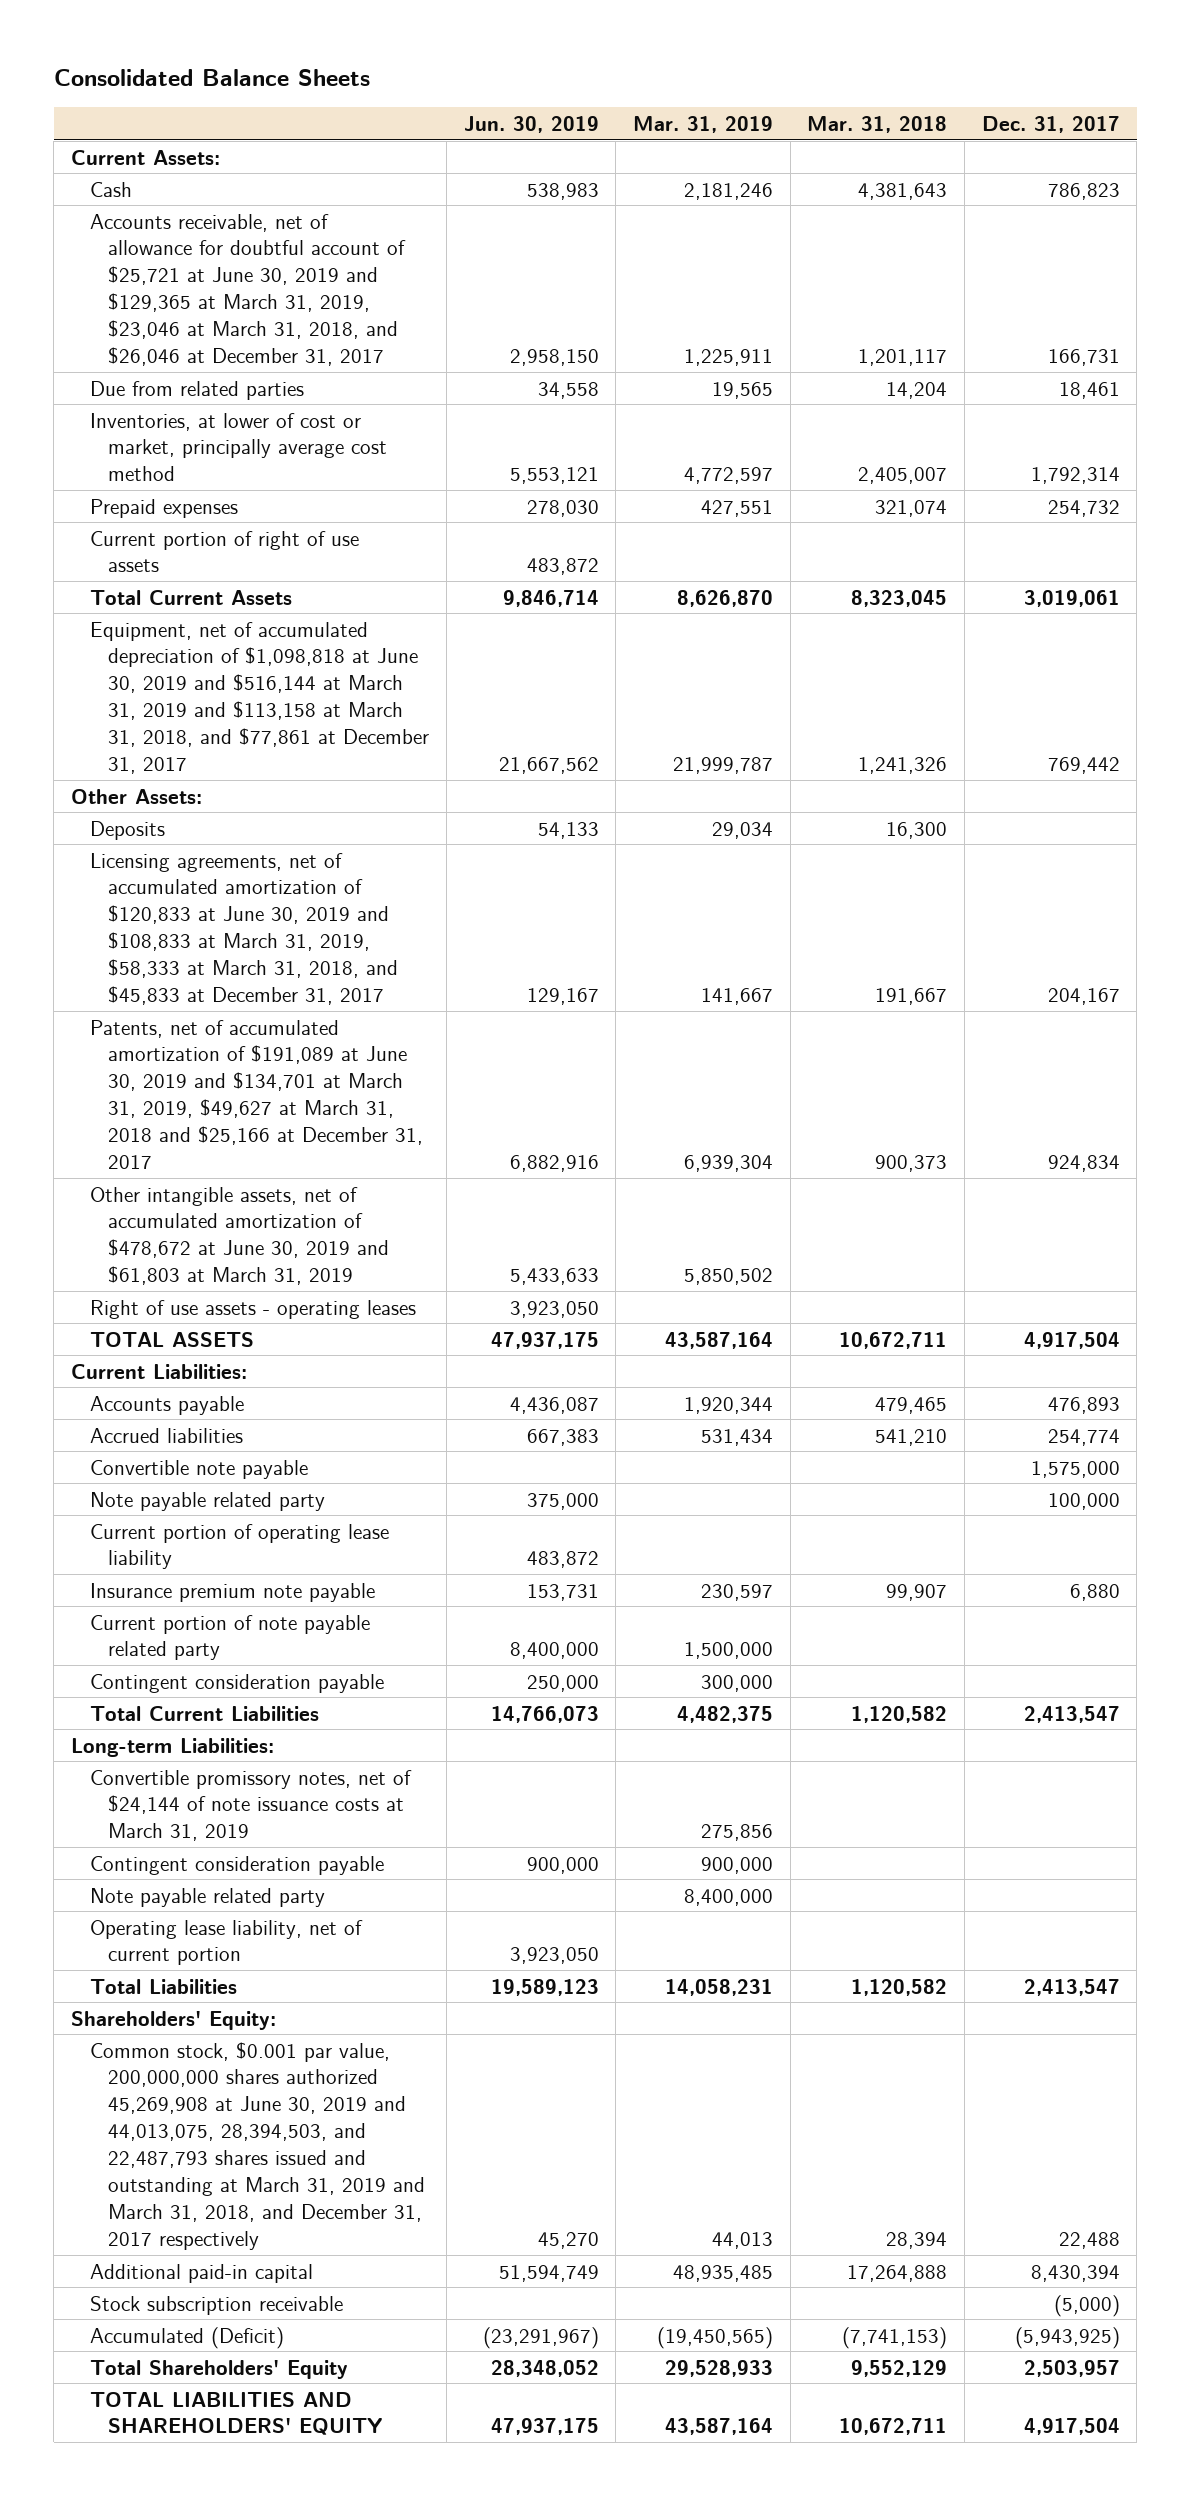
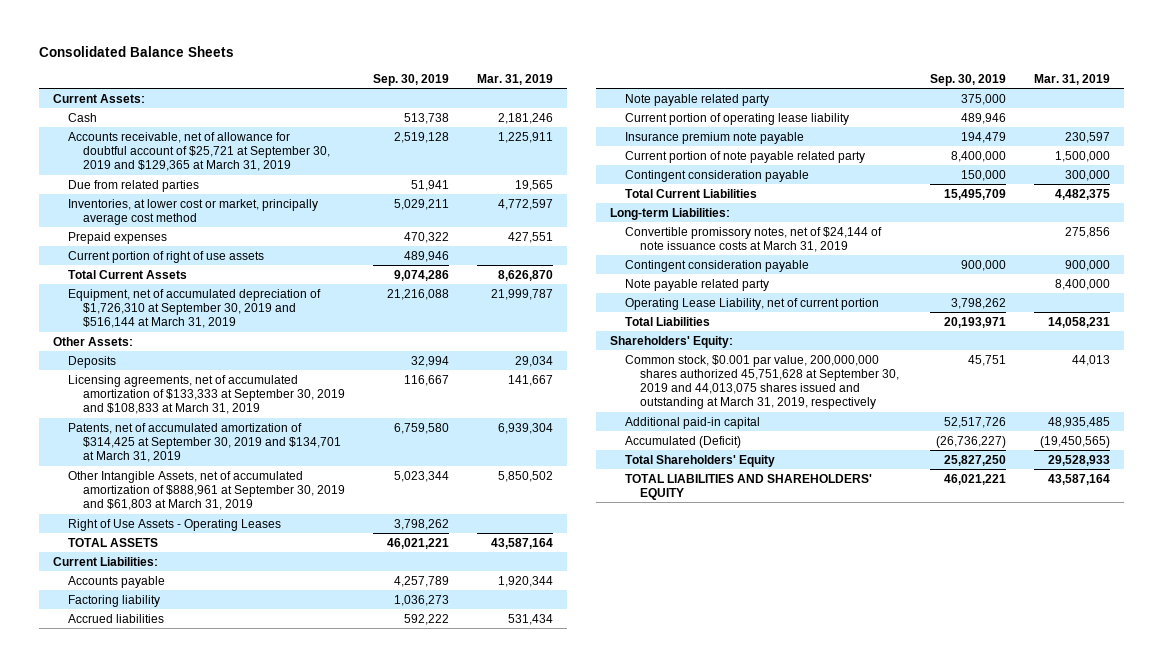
- | Jun. 30, 2019 | Mar. 31, 2019 | Mar. 31, 2018 | Dec. 31, 2017
+ | Sep. 30, 2019 | Mar. 31, 2019
- Accounts receivable, net of allowance for doubtful account of $25,721 at June 30, 2019 and $129,365 at March 31, 2019, $23,046 at March 31, 2018, and $26,046 at December 31, 2017 | 2,958,150 | 1,225,911 | 1,201,117 | 166,731
+ Accounts receivable, net of allowance for doubtful account of $25,721 at September 30, 2019 and $129,365 at March 31, 2019 | 2,519,128 | 1,225,911
- Inventories, at lower of cost or market, principally average cost method | 5,553,121 | 4,772,597 | 2,405,007 | 1,792,314
+ Inventories, at lower cost or market, principally average cost method | 5,029,211 | 4,772,597
- Equipment, net of accumulated depreciation of $1,098,818 at June 30, 2019 and $516,144 at March 31, 2019 and $113,158 at March 31, 2018, and $77,861 at December 31, 2017 | 21,667,562 | 21,999,787 | 1,241,326 | 769,442
+ Equipment, net of accumulated depreciation of $1,726,310 at September 30, 2019 and $516,144 at March 31, 2019 | 21,216,088 | 21,999,787
- Licensing agreements, net of accumulated amortization of $120,833 at June 30, 2019 and $108,833 at March 31, 2019, $58,333 at March 31, 2018, and $45,833 at December 31, 2017 | 129,167 | 141,667 | 191,667 | 204,167
- Patents, net of accumulated amortization of $191,089 at June 30, 2019 and $134,701 at March 31, 2019, $49,627 at March 31, 2018 and $25,166 at December 31, 2017 | 6,882,916 | 6,939,304 | 900,373 | 924,834
- Other intangible assets, net of accumulated amortization of $478,672 at June 30, 2019 and $61,803 at March 31, 2019 | 5,433,633 | 5,850,502 | |
- Right of use assets - operating leases | 3,923,050 | | |
+ Licensing agreements, net of accumulated amortization of $133,333 at September 30, 2019 and $108,833 at March 31, 2019 | 116,667 | 141,667
+ Patents, net of accumulated amortization of $314,425 at September 30, 2019 and $134,701 at March 31, 2019 | 6,759,580 | 6,939,304
+ Other Intangible Assets, net of accumulated amortization of $888,961 at September 30, 2019 and $61,803 at March 31, 2019 | 5,023,344 | 5,850,502
+ Right of Use Assets - Operating Leases | 3,798,262 |
+ Factoring liability | 1,036,273 |
- Convertible note payable | | | | 1,575,000
- Operating lease liability, net of current portion | 3,923,050 | | |
+ Operating Lease Liability, net of current portion | 3,798,262 |
- Common stock, $0.001 par value, 200,000,000 shares authorized 45,269,908 at June 30, 2019 and 44,013,075, 28,394,503, and 22,487,793 shares issued and outstanding at March 31, 2019 and March 31, 2018, and December 31, 2017 respectively | 45,270 | 44,013 | 28,394 | 22,488
+ Common stock, $0.001 par value, 200,000,000 shares authorized 45,751,628 at September 30, 2019 and 44,013,075 shares issued and outstanding at March 31, 2019, respectively | 45,751 | 44,013
- Stock subscription receivable | | | | (5,000)

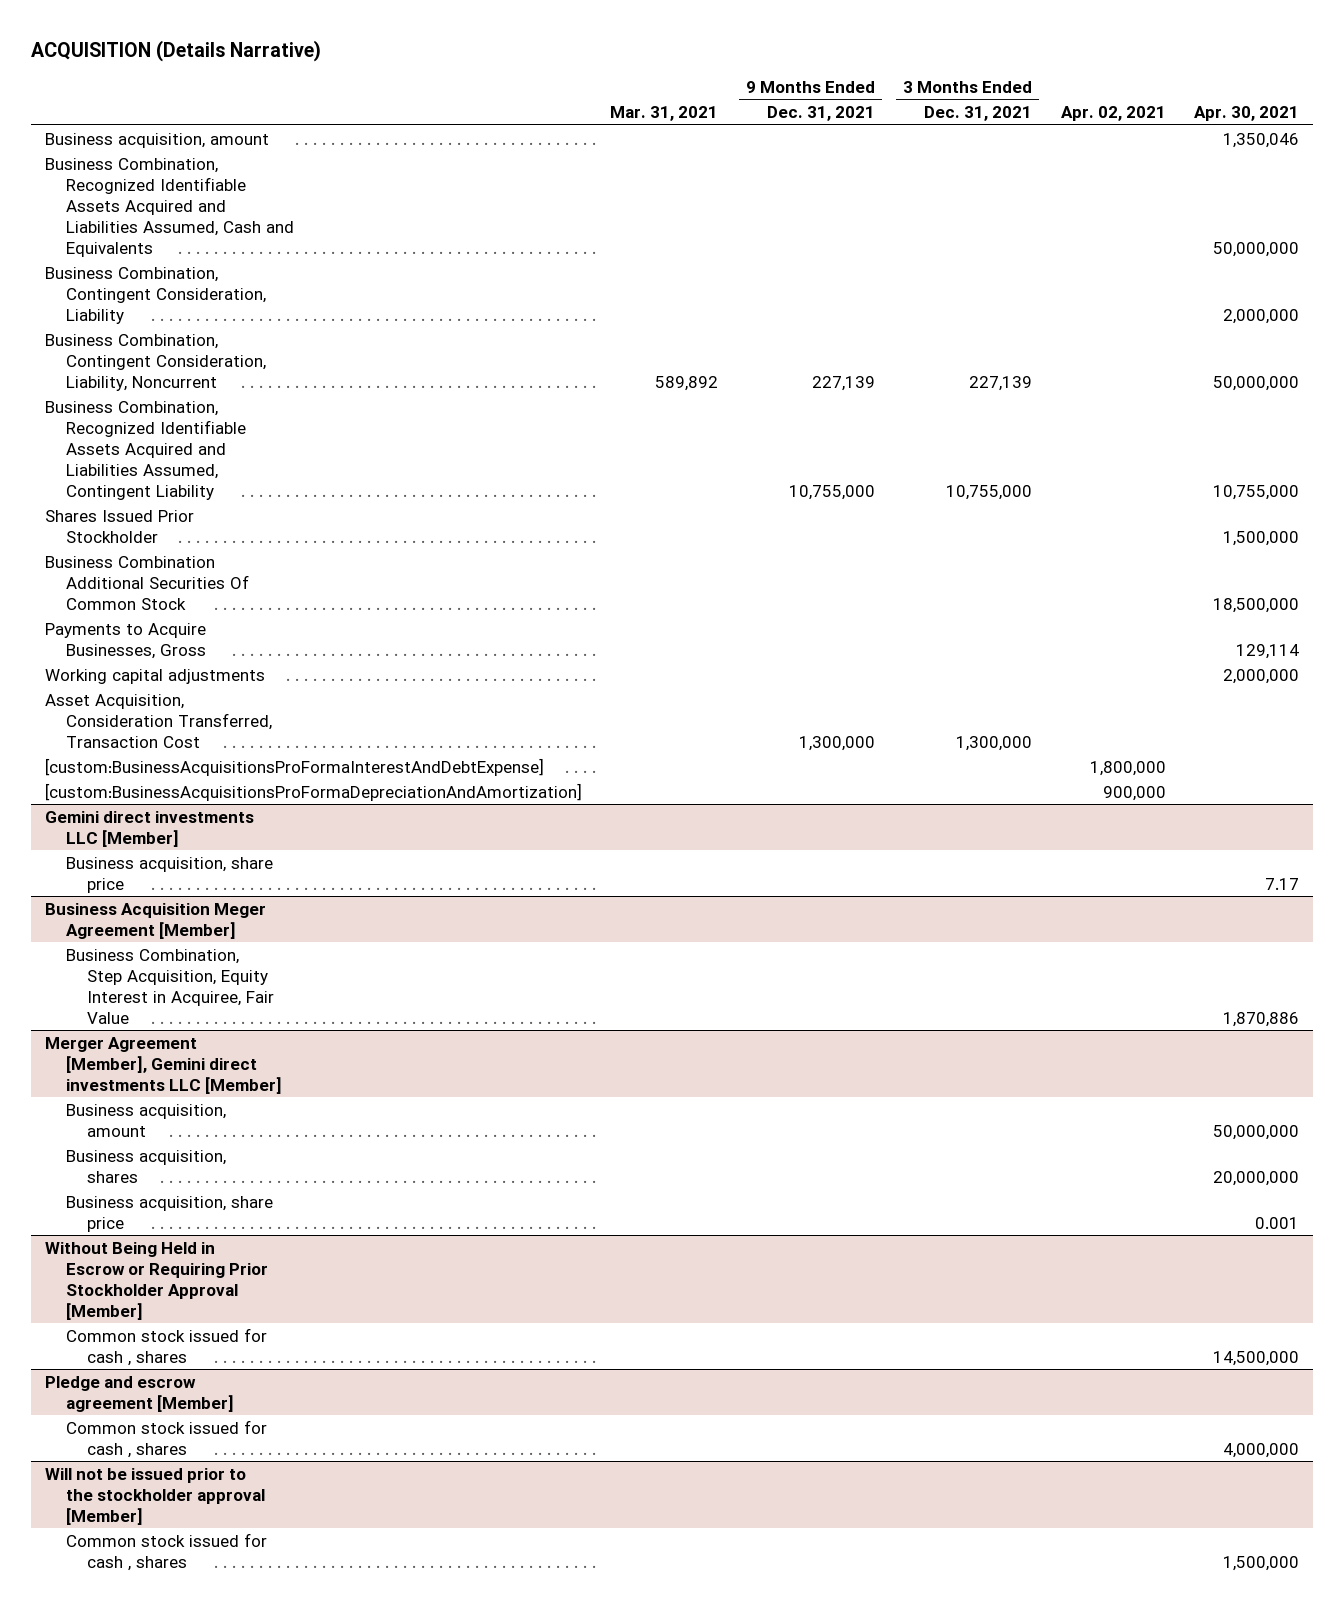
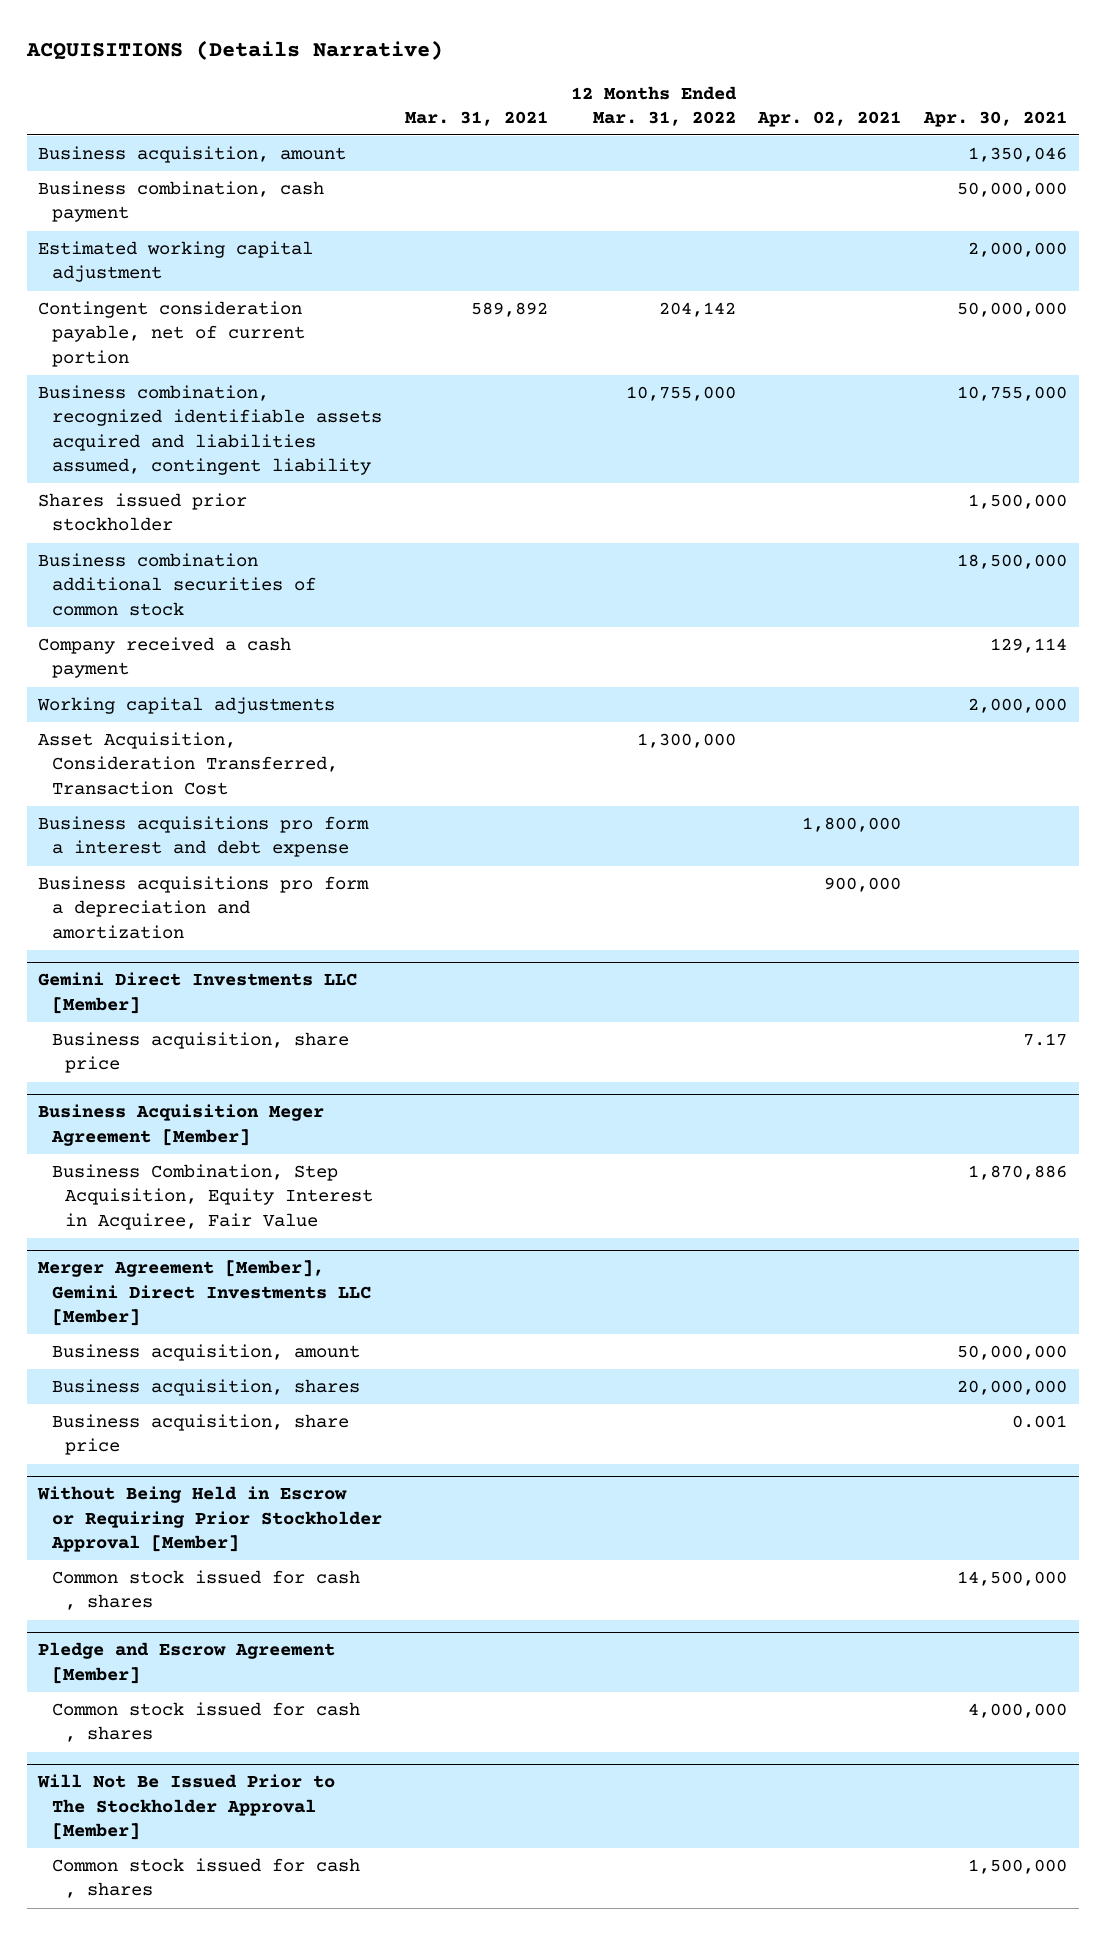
- ACQUISITION (Details Narrative)
+ ACQUISITIONS (Details Narrative)
- | Mar. 31, 2021 | 9 Months Ended Dec. 31, 2021 | 3 Months Ended Dec. 31, 2021 | Apr. 02, 2021 | Apr. 30, 2021
+ | Mar. 31, 2021 | 12 Months Ended Mar. 31, 2022 | Apr. 02, 2021 | Apr. 30, 2021
- Business Combination, Recognized Identifiable Assets Acquired and Liabilities Assumed, Cash and Equivalents | | | | | 50,000,000
- Business Combination, Contingent Consideration, Liability | | | | | 2,000,000
- Business Combination, Contingent Consideration, Liability, Noncurrent | 589,892 | 227,139 | 227,139 | | 50,000,000
- Business Combination, Recognized Identifiable Assets Acquired and Liabilities Assumed, Contingent Liability | | 10,755,000 | 10,755,000 | | 10,755,000
- Shares Issued Prior Stockholder | | | | | 1,500,000
- Business Combination Additional Securities Of Common Stock | | | | | 18,500,000
- Payments to Acquire Businesses, Gross | | | | | 129,114
+ Business combination, cash payment | | | | 50,000,000
+ Estimated working capital adjustment | | | | 2,000,000
+ Contingent consideration payable, net of current portion | 589,892 | 204,142 | | 50,000,000
+ Business combination, recognized identifiable assets acquired and liabilities assumed, contingent liability | | 10,755,000 | | 10,755,000
+ Shares issued prior stockholder | | | | 1,500,000
+ Business combination additional securities of common stock | | | | 18,500,000
+ Company received a cash payment | | | | 129,114
- [custom:BusinessAcquisitionsProFormaInterestAndDebtExpense] | | | | 1,800,000 |
- [custom:BusinessAcquisitionsProFormaDepreciationAndAmortization] | | | | 900,000 |
- Gemini direct investments LLC [Member]
+ Business acquisitions pro form a interest and debt expense | | | 1,800,000 |
+ Business acquisitions pro form a depreciation and amortization | | | 900,000 |
+ Gemini Direct Investments LLC [Member]
- Merger Agreement [Member], Gemini direct investments LLC [Member]
+ Merger Agreement [Member], Gemini Direct Investments LLC [Member]
- Pledge and escrow agreement [Member]
+ Pledge and Escrow Agreement [Member]
- Will not be issued prior to the stockholder approval [Member]
+ Will Not Be Issued Prior to The Stockholder Approval [Member]

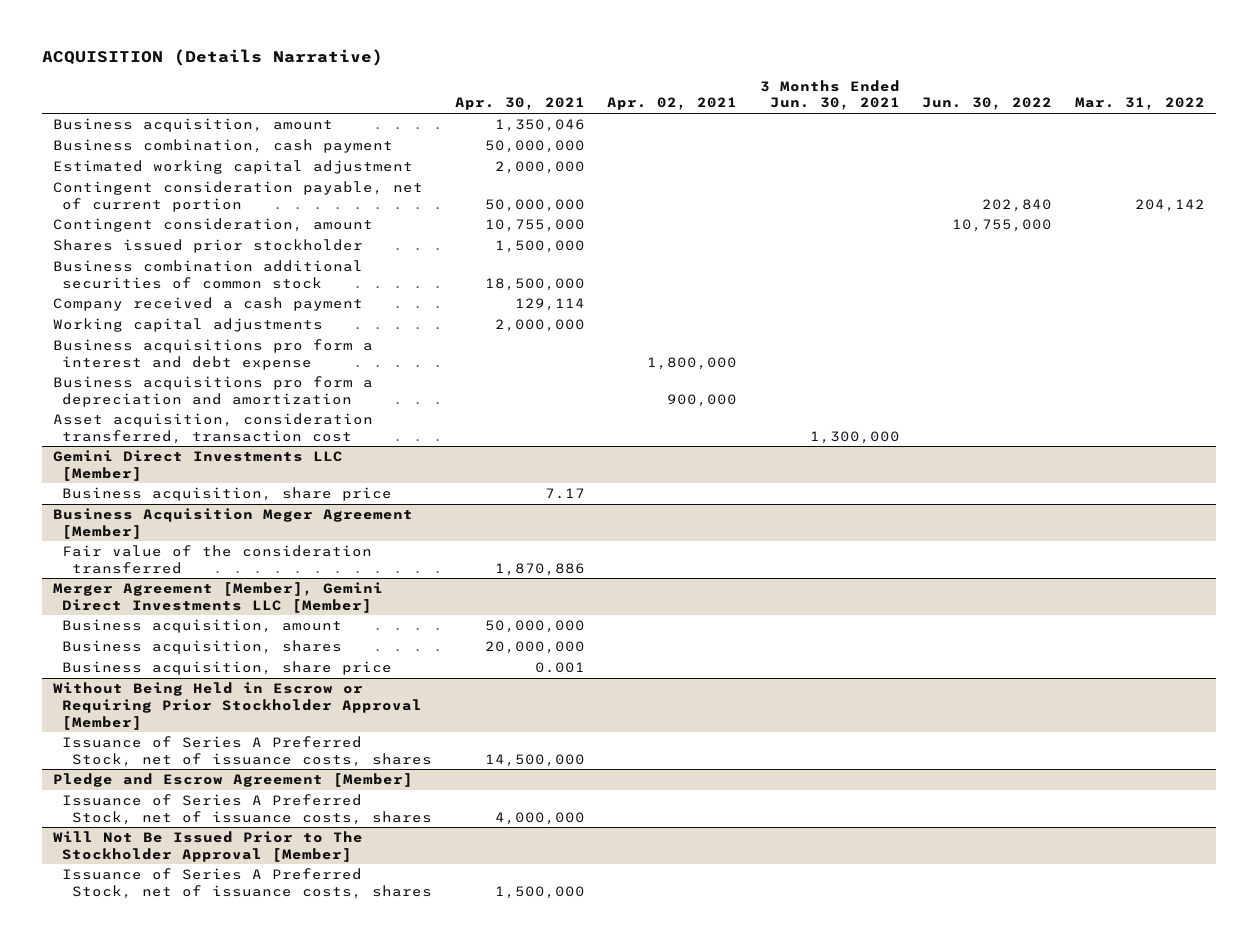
- ACQUISITIONS (Details Narrative)
+ ACQUISITION (Details Narrative)
- | Mar. 31, 2021 | 12 Months Ended Mar. 31, 2022 | Apr. 02, 2021 | Apr. 30, 2021
+ | Apr. 30, 2021 | Apr. 02, 2021 | 3 Months Ended Jun. 30, 2021 | Jun. 30, 2022 | Mar. 31, 2022
- Business combination, recognized identifiable assets acquired and liabilities assumed, contingent liability | | 10,755,000 | | 10,755,000
+ Contingent consideration, amount | 10,755,000 | | | 10,755,000 |
- Asset Acquisition, Consideration Transferred, Transaction Cost | | 1,300,000 | |
+ Asset acquisition, consideration transferred, transaction cost | | | 1,300,000 | |
@ Business Acquisition Meger Agreement [Member]
- Business Combination, Step Acquisition, Equity Interest in Acquiree, Fair Value | | | | 1,870,886
+ Fair value of the consideration transferred | 1,870,886 | | | |
@ Without Being Held in Escrow or Requiring Prior Stockholder Approval [Member]
- Common stock issued for cash , shares | | | | 14,500,000
+ Issuance of Series A Preferred Stock, net of issuance costs, shares | 14,500,000 | | | |
@ Pledge and Escrow Agreement [Member]
- Common stock issued for cash , shares | | | | 4,000,000
+ Issuance of Series A Preferred Stock, net of issuance costs, shares | 4,000,000 | | | |
@ Will Not Be Issued Prior to The Stockholder Approval [Member]
- Common stock issued for cash , shares | | | | 1,500,000
+ Issuance of Series A Preferred Stock, net of issuance costs, shares | 1,500,000 | | | |

